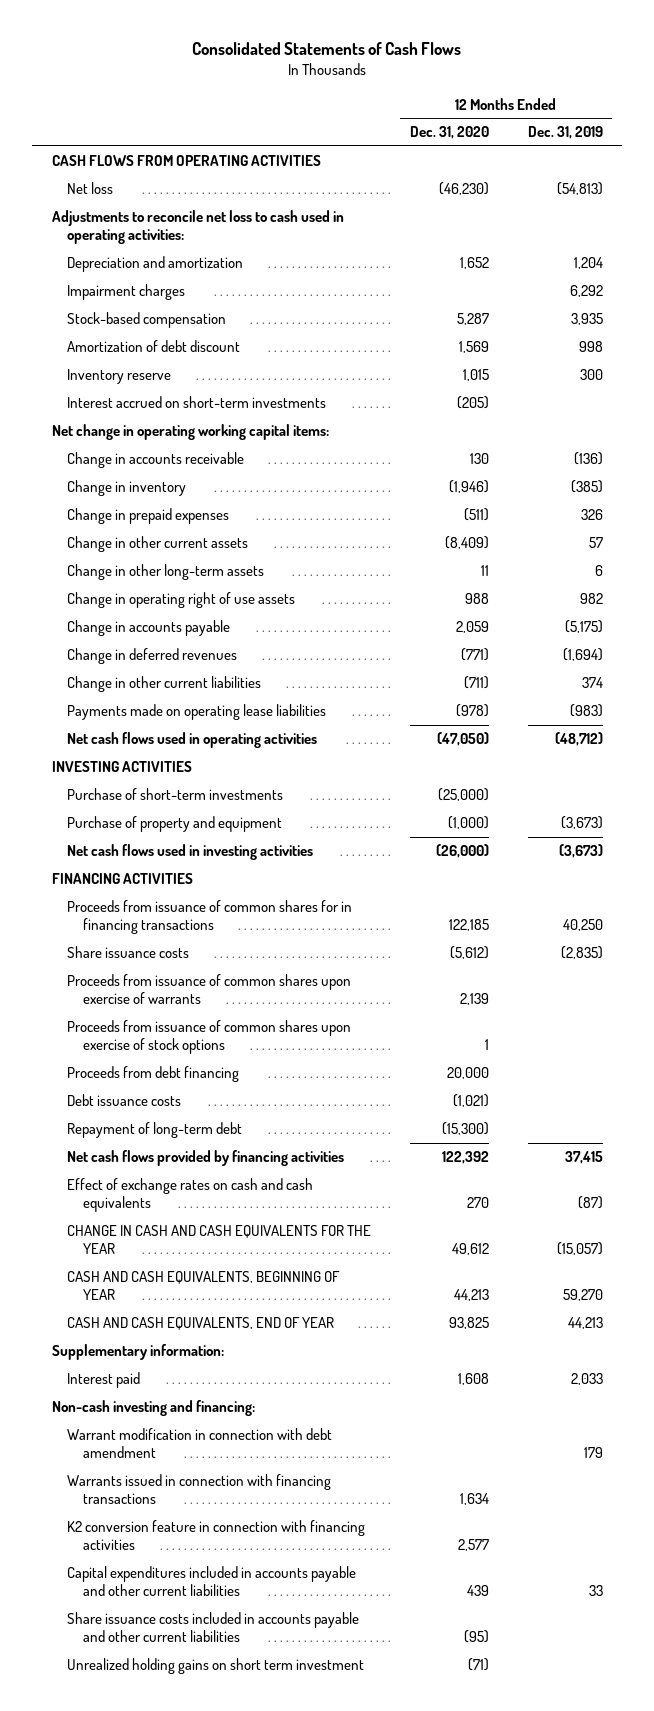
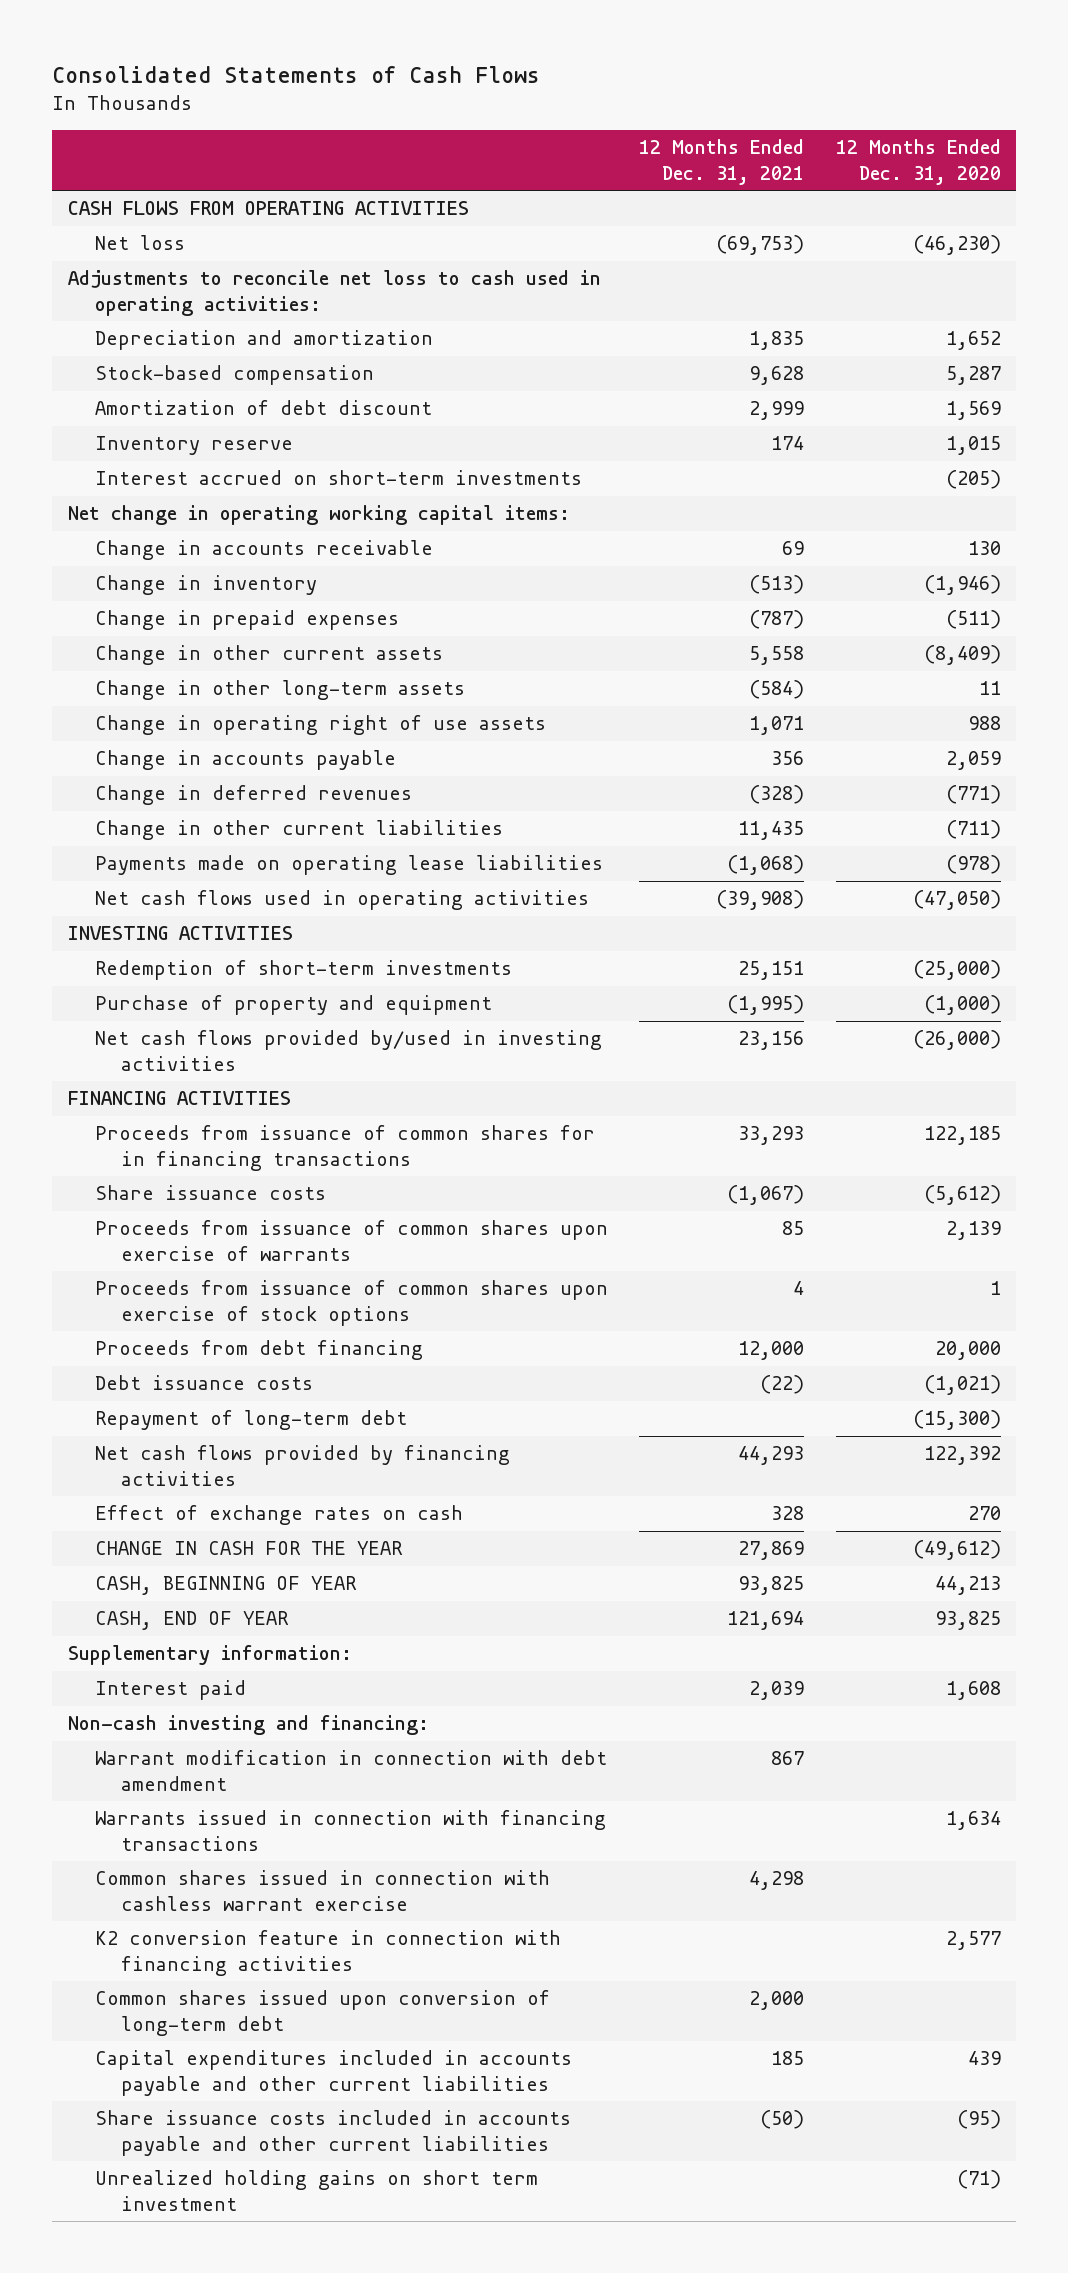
- | 12 Months Ended Dec. 31, 2020 | 12 Months Ended Dec. 31, 2019
+ | 12 Months Ended Dec. 31, 2021 | 12 Months Ended Dec. 31, 2020
- Impairment charges | | 6,292
- Purchase of short-term investments | (25,000) |
+ Redemption of short-term investments | 25,151 | (25,000)
- Net cash flows used in investing activities | (26,000) | (3,673)
+ Net cash flows provided by/used in investing activities | 23,156 | (26,000)
- Effect of exchange rates on cash and cash equivalents | 270 | (87)
- CHANGE IN CASH AND CASH EQUIVALENTS FOR THE YEAR | 49,612 | (15,057)
- CASH AND CASH EQUIVALENTS, BEGINNING OF YEAR | 44,213 | 59,270
- CASH AND CASH EQUIVALENTS, END OF YEAR | 93,825 | 44,213
+ Effect of exchange rates on cash | 328 | 270
+ CHANGE IN CASH FOR THE YEAR | 27,869 | (49,612)
+ CASH, BEGINNING OF YEAR | 93,825 | 44,213
+ CASH, END OF YEAR | 121,694 | 93,825
+ Common shares issued in connection with cashless warrant exercise | 4,298 |
+ Common shares issued upon conversion of long-term debt | 2,000 |

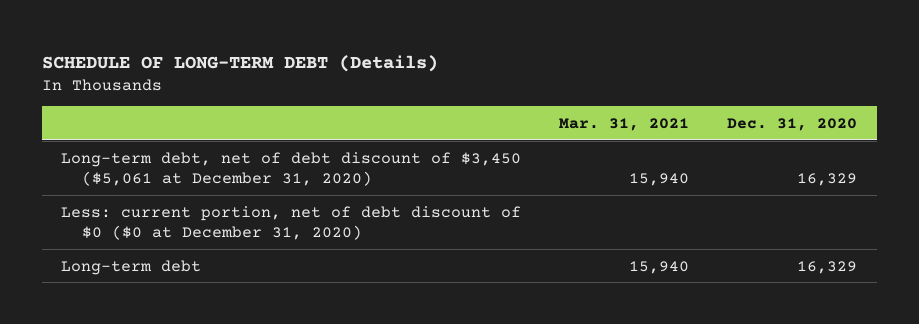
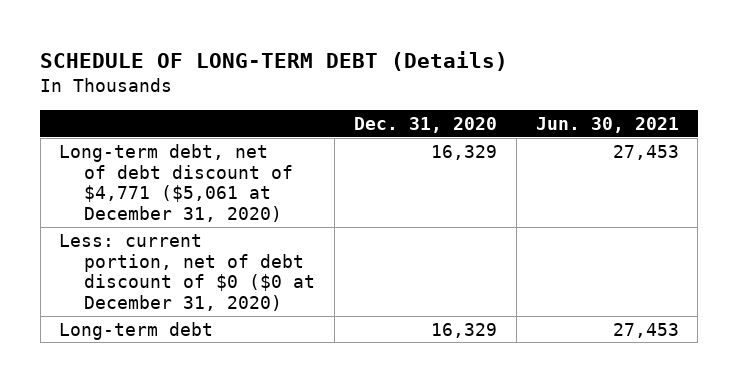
- | Mar. 31, 2021 | Dec. 31, 2020
+ | Dec. 31, 2020 | Jun. 30, 2021
- Long-term debt, net of debt discount of $3,450 ($5,061 at December 31, 2020) | 15,940 | 16,329
+ Long-term debt, net of debt discount of $4,771 ($5,061 at December 31, 2020) | 16,329 | 27,453

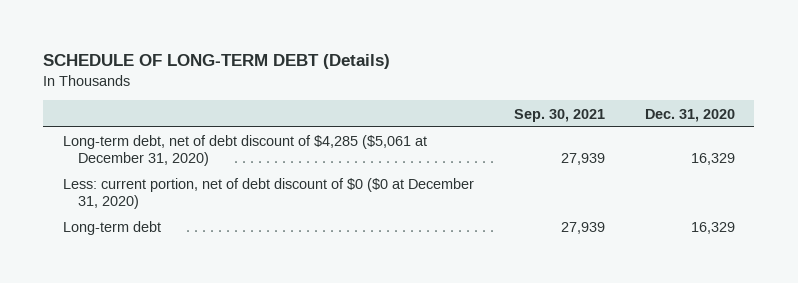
- | Dec. 31, 2020 | Jun. 30, 2021
+ | Sep. 30, 2021 | Dec. 31, 2020
- Long-term debt, net of debt discount of $4,771 ($5,061 at December 31, 2020) | 16,329 | 27,453
+ Long-term debt, net of debt discount of $4,285 ($5,061 at December 31, 2020) | 27,939 | 16,329

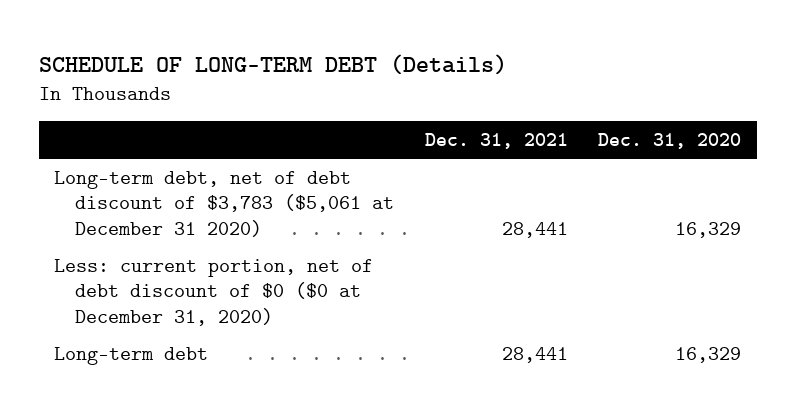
- | Sep. 30, 2021 | Dec. 31, 2020
+ | Dec. 31, 2021 | Dec. 31, 2020
- Long-term debt, net of debt discount of $4,285 ($5,061 at December 31, 2020) | 27,939 | 16,329
+ Long-term debt, net of debt discount of $3,783 ($5,061 at December 31 2020) | 28,441 | 16,329

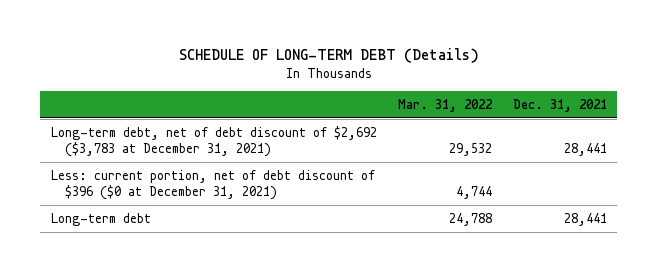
- | Dec. 31, 2021 | Dec. 31, 2020
+ | Mar. 31, 2022 | Dec. 31, 2021
- Long-term debt, net of debt discount of $3,783 ($5,061 at December 31 2020) | 28,441 | 16,329
- Less: current portion, net of debt discount of $0 ($0 at December 31, 2020)
+ Long-term debt, net of debt discount of $2,692 ($3,783 at December 31, 2021) | 29,532 | 28,441
+ Less: current portion, net of debt discount of $396 ($0 at December 31, 2021) | 4,744 |

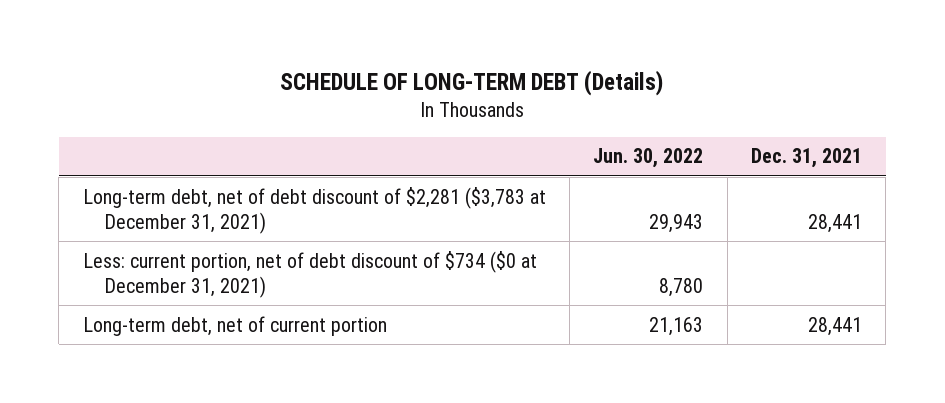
- | Mar. 31, 2022 | Dec. 31, 2021
+ | Jun. 30, 2022 | Dec. 31, 2021
- Long-term debt, net of debt discount of $2,692 ($3,783 at December 31, 2021) | 29,532 | 28,441
- Less: current portion, net of debt discount of $396 ($0 at December 31, 2021) | 4,744 |
- Long-term debt | 24,788 | 28,441
+ Long-term debt, net of debt discount of $2,281 ($3,783 at December 31, 2021) | 29,943 | 28,441
+ Less: current portion, net of debt discount of $734 ($0 at December 31, 2021) | 8,780 |
+ Long-term debt, net of current portion | 21,163 | 28,441

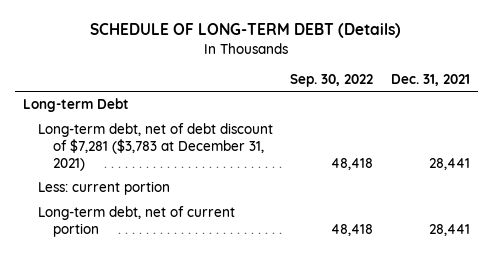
- | Jun. 30, 2022 | Dec. 31, 2021
+ | Sep. 30, 2022 | Dec. 31, 2021
- Long-term debt, net of debt discount of $2,281 ($3,783 at December 31, 2021) | 29,943 | 28,441
- Less: current portion, net of debt discount of $734 ($0 at December 31, 2021) | 8,780 |
+ Long-term Debt
+ Long-term debt, net of debt discount of $7,281 ($3,783 at December 31, 2021) | 48,418 | 28,441
+ Less: current portion

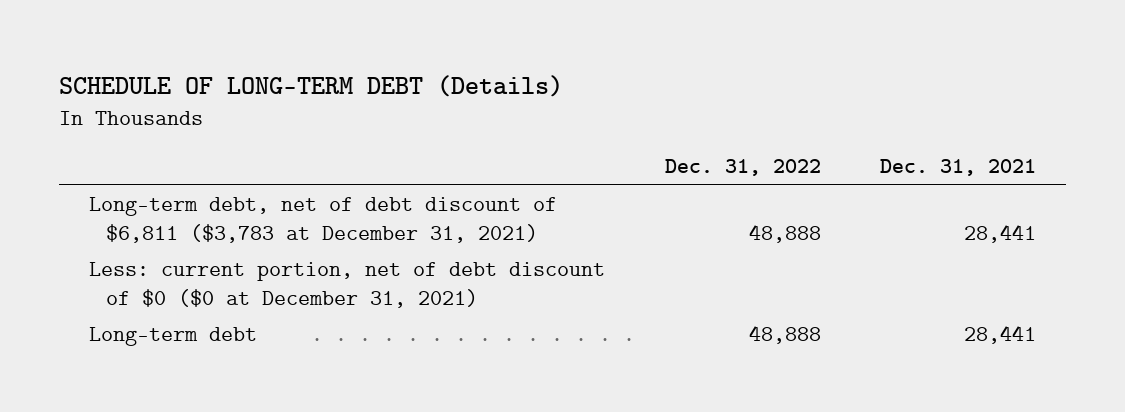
- | Sep. 30, 2022 | Dec. 31, 2021
+ | Dec. 31, 2022 | Dec. 31, 2021
- Long-term Debt
- Long-term debt, net of debt discount of $7,281 ($3,783 at December 31, 2021) | 48,418 | 28,441
- Less: current portion
- Long-term debt, net of current portion | 48,418 | 28,441
+ Long-term debt, net of debt discount of $6,811 ($3,783 at December 31, 2021) | 48,888 | 28,441
+ Less: current portion, net of debt discount of $0 ($0 at December 31, 2021)
+ Long-term debt | 48,888 | 28,441

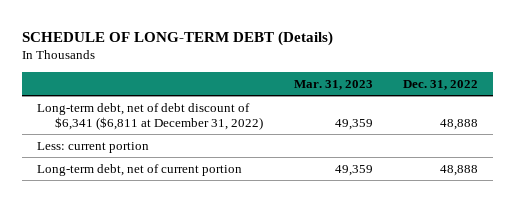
- | Dec. 31, 2022 | Dec. 31, 2021
+ | Mar. 31, 2023 | Dec. 31, 2022
- Long-term debt, net of debt discount of $6,811 ($3,783 at December 31, 2021) | 48,888 | 28,441
- Less: current portion, net of debt discount of $0 ($0 at December 31, 2021)
- Long-term debt | 48,888 | 28,441
+ Long-term debt, net of debt discount of $6,341 ($6,811 at December 31, 2022) | 49,359 | 48,888
+ Less: current portion
+ Long-term debt, net of current portion | 49,359 | 48,888

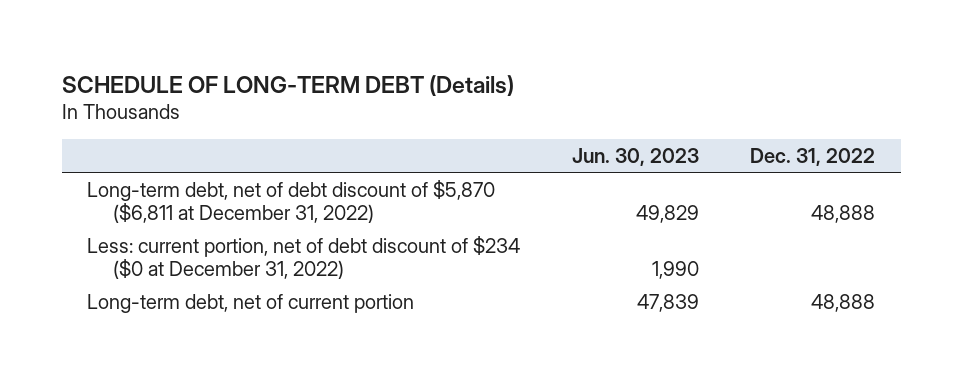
- | Mar. 31, 2023 | Dec. 31, 2022
+ | Jun. 30, 2023 | Dec. 31, 2022
- Long-term debt, net of debt discount of $6,341 ($6,811 at December 31, 2022) | 49,359 | 48,888
- Less: current portion
+ Long-term debt, net of debt discount of $5,870 ($6,811 at December 31, 2022) | 49,829 | 48,888
+ Less: current portion, net of debt discount of $234 ($0 at December 31, 2022) | 1,990 |

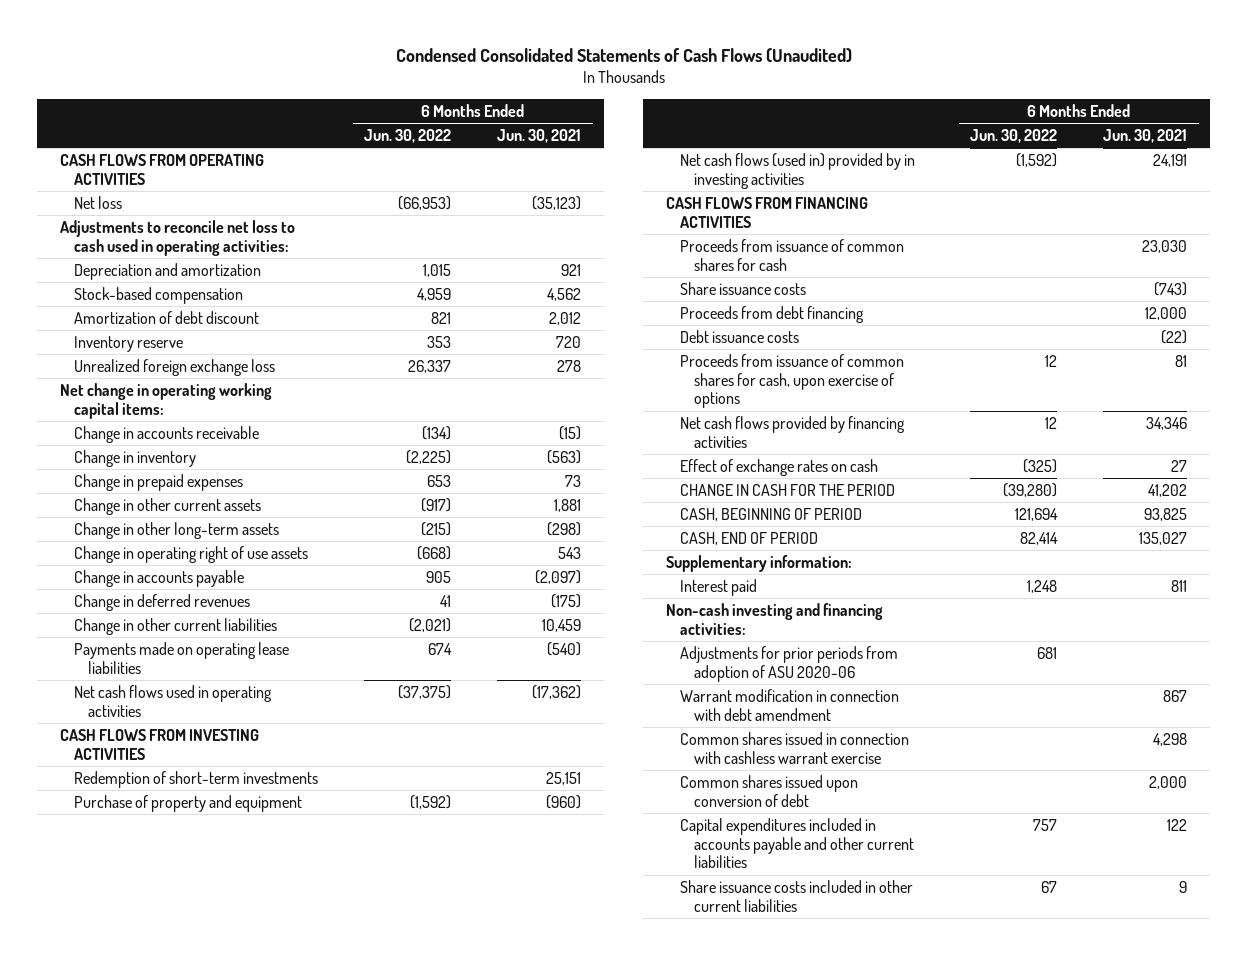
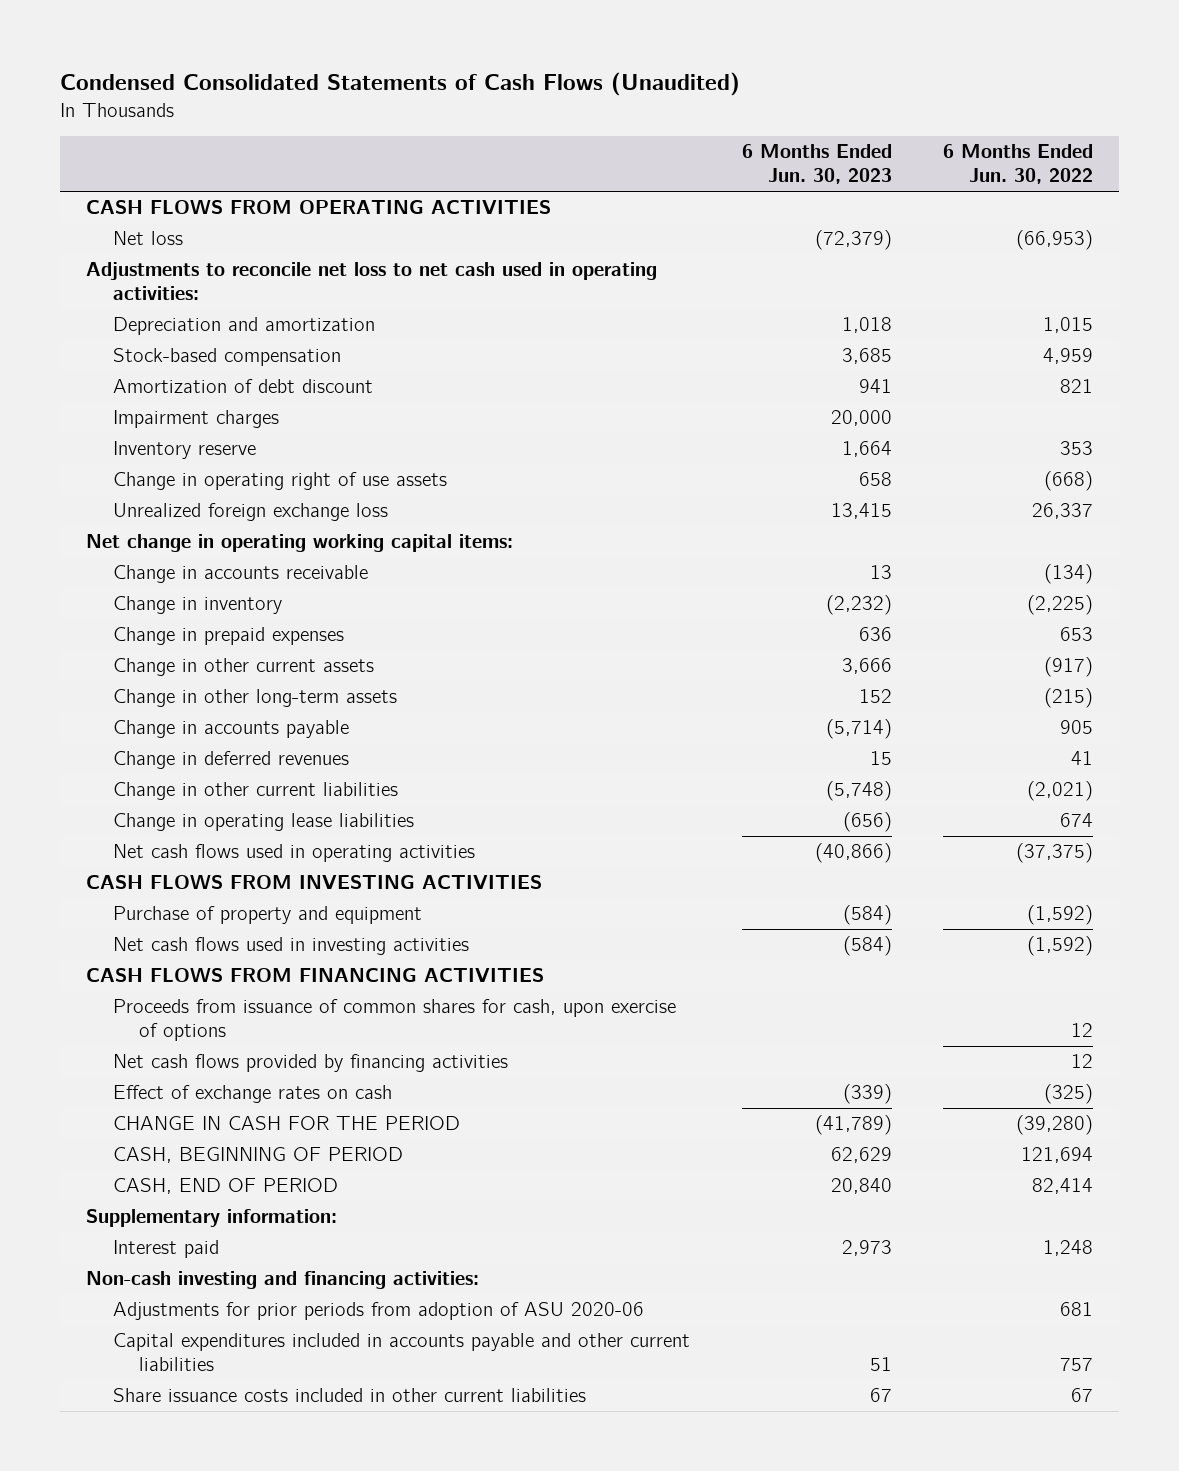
- | 6 Months Ended Jun. 30, 2022 | 6 Months Ended Jun. 30, 2021
+ | 6 Months Ended Jun. 30, 2023 | 6 Months Ended Jun. 30, 2022
- Adjustments to reconcile net loss to cash used in operating activities:
+ Adjustments to reconcile net loss to net cash used in operating activities:
+ Impairment charges | 20,000 |
moved up: Change in operating right of use assets | 658 | (668)
- Payments made on operating lease liabilities | 674 | (540)
+ Change in operating lease liabilities | (656) | 674
- Redemption of short-term investments | | 25,151
- Net cash flows (used in) provided by in investing activities | (1,592) | 24,191
+ Net cash flows used in investing activities | (584) | (1,592)
- Proceeds from issuance of common shares for cash | | 23,030
- Share issuance costs | | (743)
- Proceeds from debt financing | | 12,000
- Debt issuance costs | | (22)
- Warrant modification in connection with debt amendment | | 867
- Common shares issued in connection with cashless warrant exercise | | 4,298
- Common shares issued upon conversion of debt | | 2,000

